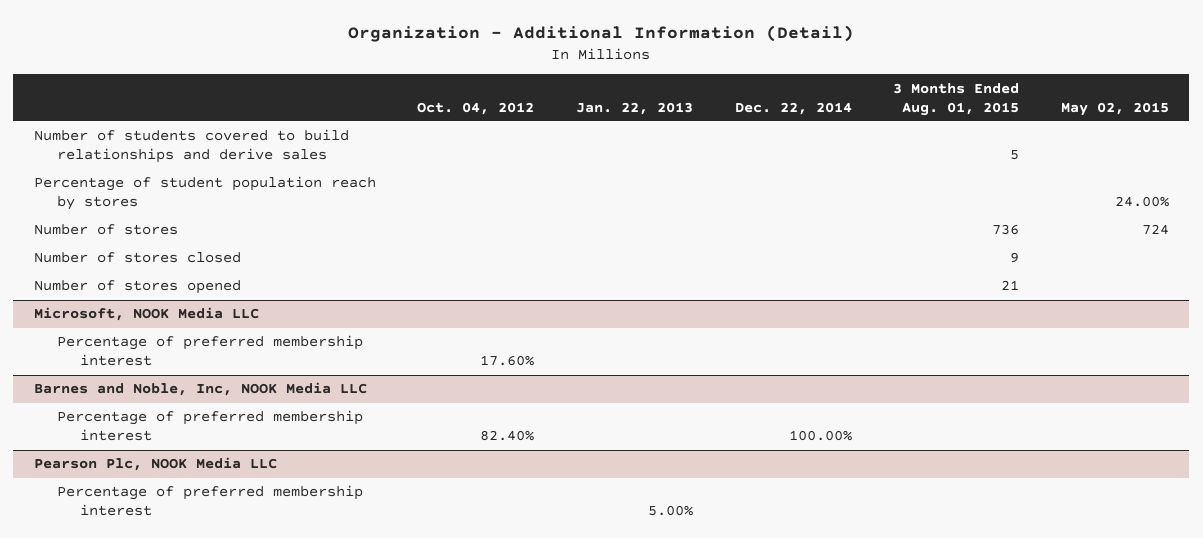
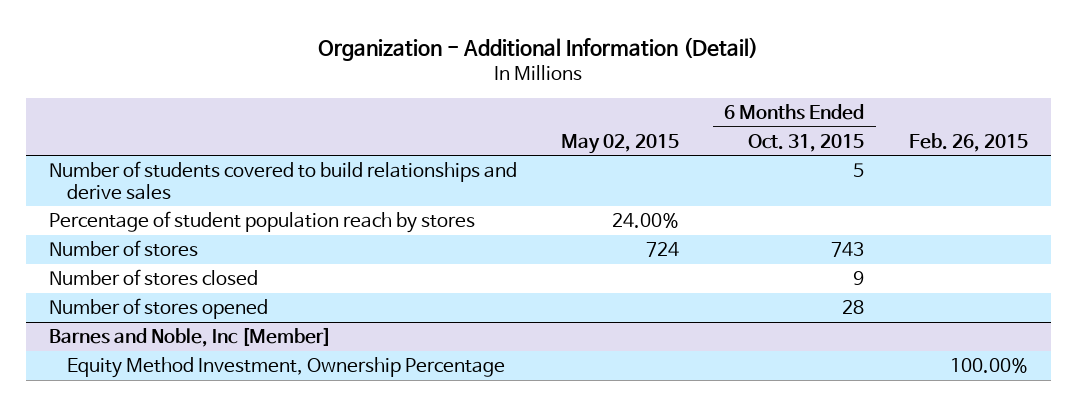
- | Oct. 04, 2012 | Jan. 22, 2013 | Dec. 22, 2014 | 3 Months Ended Aug. 01, 2015 | May 02, 2015
+ | May 02, 2015 | 6 Months Ended Oct. 31, 2015 | Feb. 26, 2015
- Microsoft, NOOK Media LLC
- Percentage of preferred membership interest | 17.60% | | | |
- Barnes and Noble, Inc, NOOK Media LLC
- Percentage of preferred membership interest | 82.40% | | 100.00% | |
- Pearson Plc, NOOK Media LLC
- Percentage of preferred membership interest | | 5.00% | | |
+ Barnes and Noble, Inc [Member]
+ Equity Method Investment, Ownership Percentage | | | 100.00%

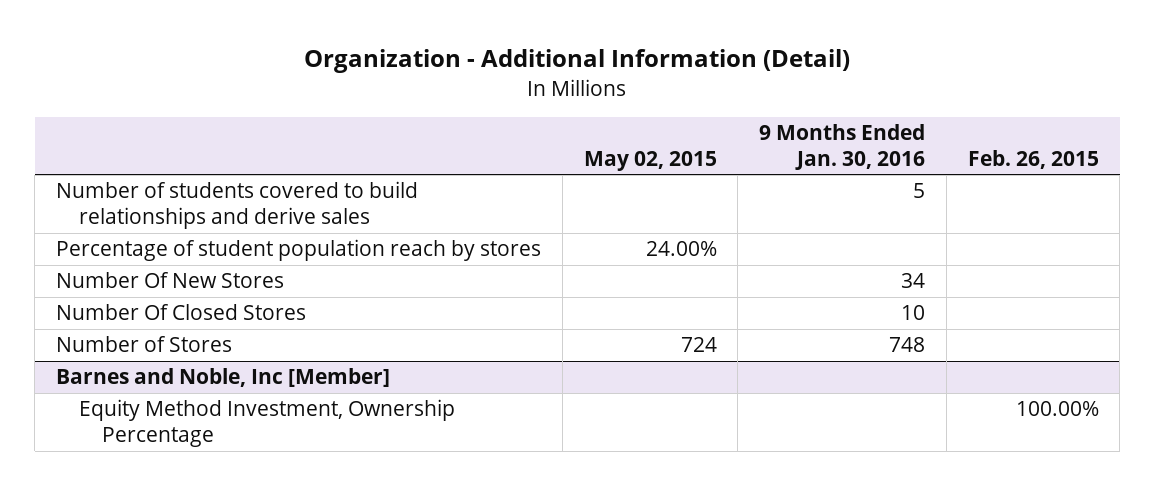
- | May 02, 2015 | 6 Months Ended Oct. 31, 2015 | Feb. 26, 2015
+ | May 02, 2015 | 9 Months Ended Jan. 30, 2016 | Feb. 26, 2015
- Number of stores | 724 | 743 |
- Number of stores closed | | 9 |
- Number of stores opened | | 28 |
+ Number Of New Stores | | 34 |
+ Number Of Closed Stores | | 10 |
+ Number of Stores | 724 | 748 |

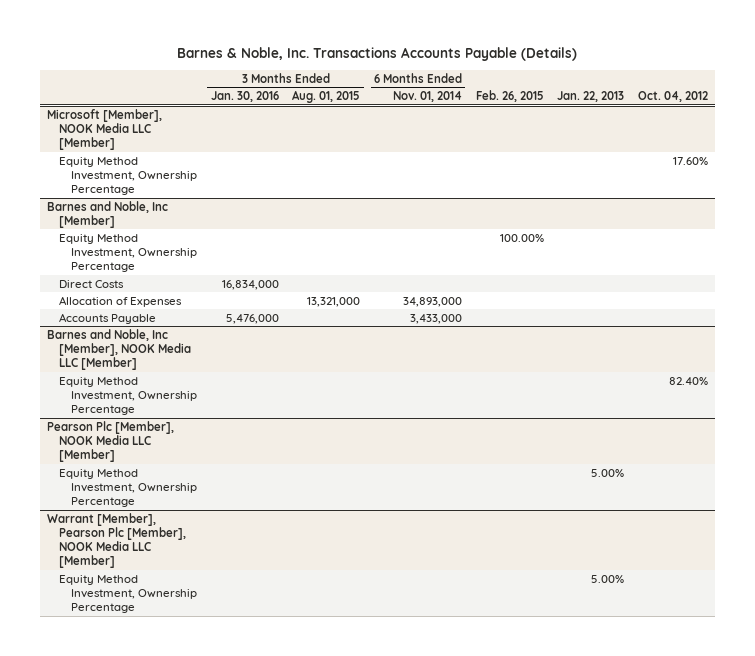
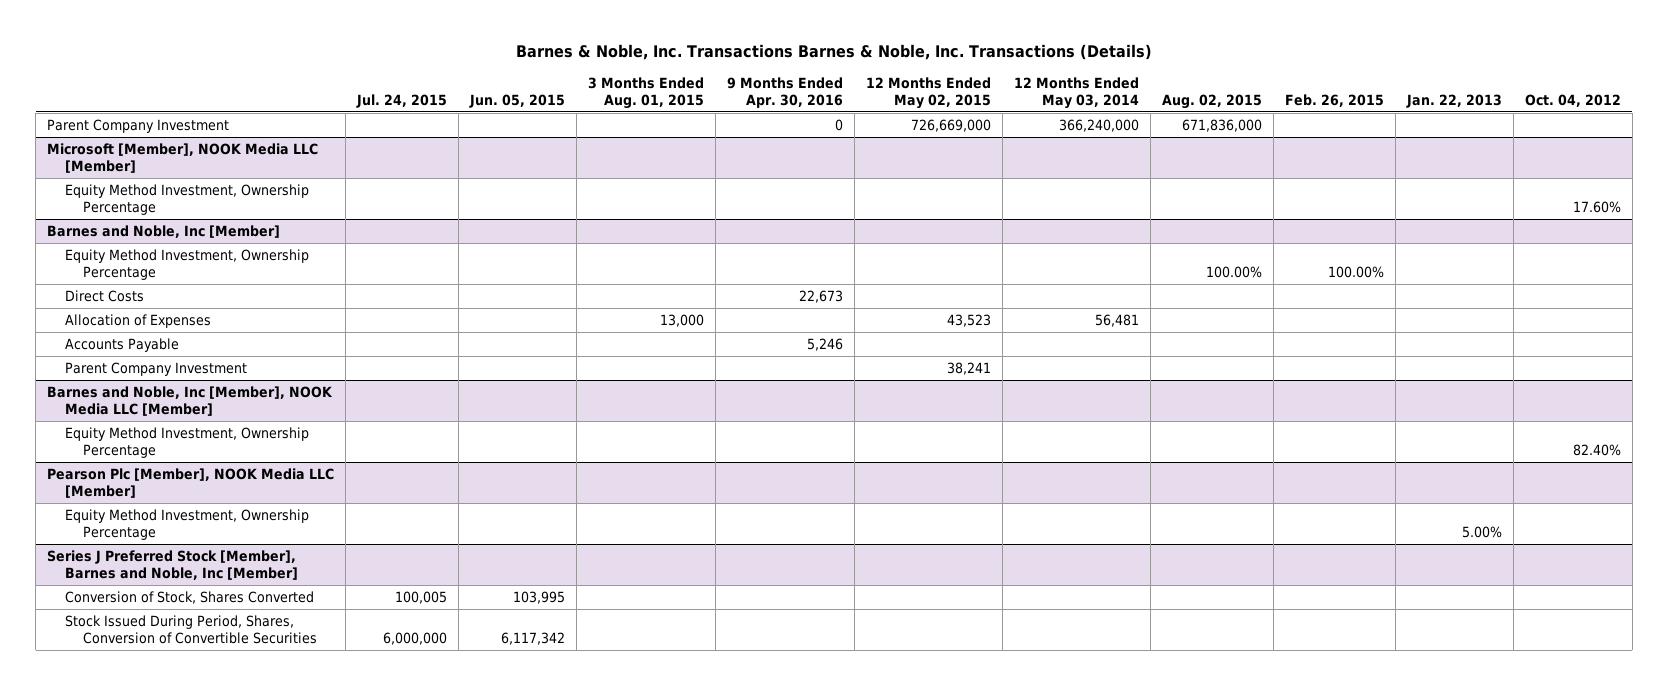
- Barnes & Noble, Inc. Transactions Accounts Payable (Details)
+ Barnes & Noble, Inc. Transactions Barnes & Noble, Inc. Transactions (Details)
- | 3 Months Ended Jan. 30, 2016 | 3 Months Ended Aug. 01, 2015 | 6 Months Ended Nov. 01, 2014 | Feb. 26, 2015 | Jan. 22, 2013 | Oct. 04, 2012
+ | Jul. 24, 2015 | Jun. 05, 2015 | 3 Months Ended Aug. 01, 2015 | 9 Months Ended Apr. 30, 2016 | 12 Months Ended May 02, 2015 | 12 Months Ended May 03, 2014 | Aug. 02, 2015 | Feb. 26, 2015 | Jan. 22, 2013 | Oct. 04, 2012
+ Parent Company Investment | | | | 0 | 726,669,000 | 366,240,000 | 671,836,000 | | |
@ Barnes and Noble, Inc [Member]
- Allocation of Expenses | | 13,321,000 | 34,893,000 | | |
+ Allocation of Expenses | | | 13,000 | | 43,523 | 56,481 | | | |
+ Parent Company Investment | | | | | 38,241 | | | | |
- Warrant [Member], Pearson Plc [Member], NOOK Media LLC [Member]
- Equity Method Investment, Ownership Percentage | | | | | 5.00% |
+ Series J Preferred Stock [Member], Barnes and Noble, Inc [Member]
+ Conversion of Stock, Shares Converted | 100,005 | 103,995 | | | | | | | |
+ Stock Issued During Period, Shares, Conversion of Convertible Securities | 6,000,000 | 6,117,342 | | | | | | | |

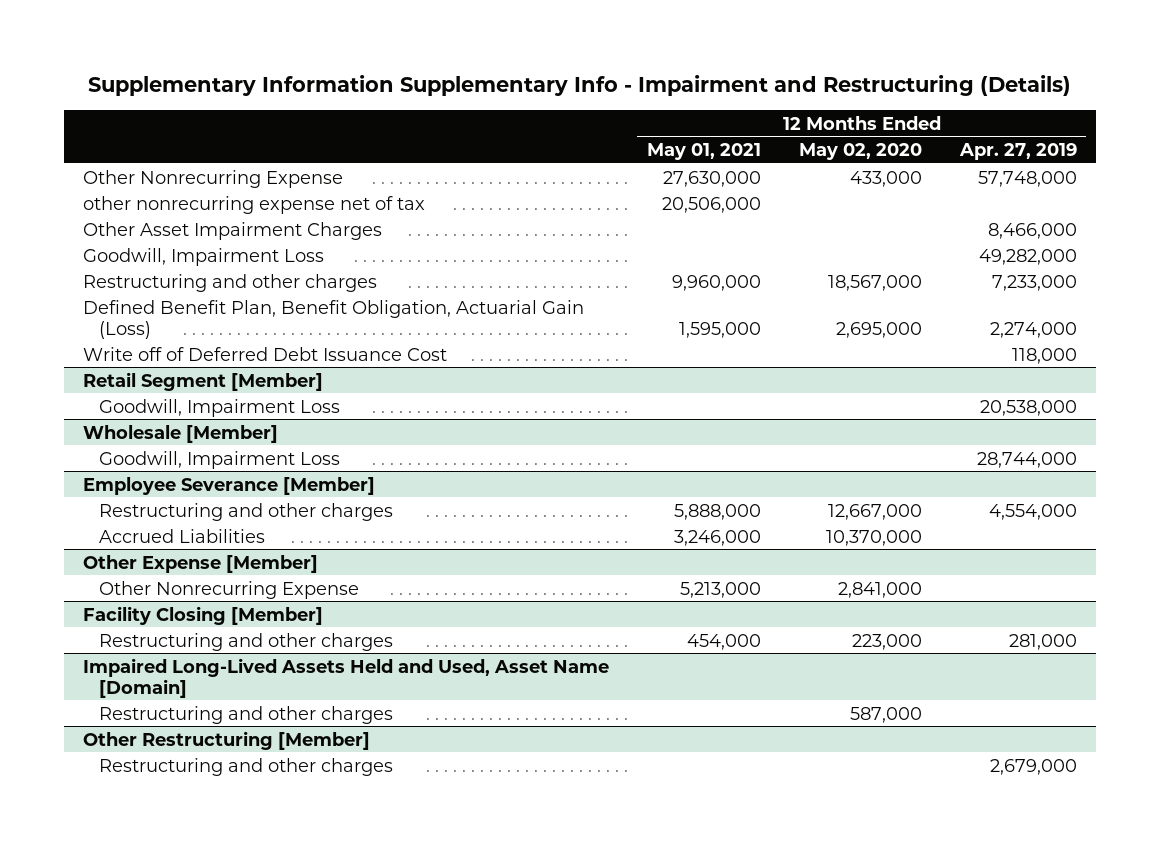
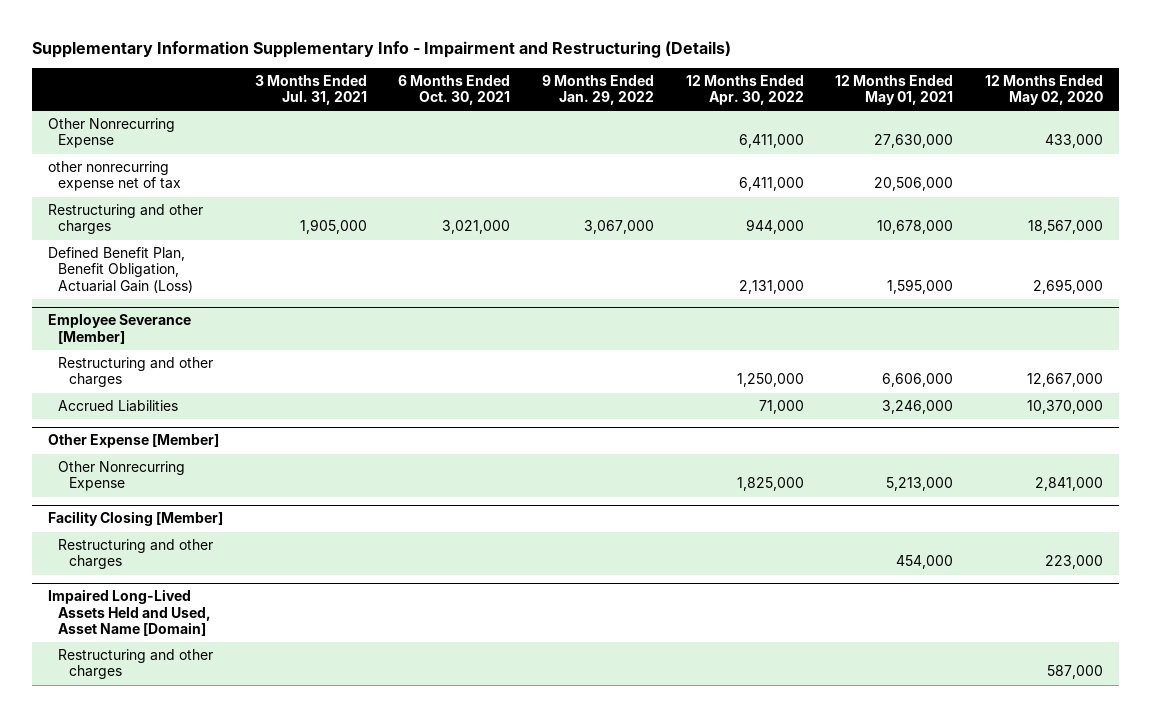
- | 12 Months Ended May 01, 2021 | 12 Months Ended May 02, 2020 | 12 Months Ended Apr. 27, 2019
+ | 3 Months Ended Jul. 31, 2021 | 6 Months Ended Oct. 30, 2021 | 9 Months Ended Jan. 29, 2022 | 12 Months Ended Apr. 30, 2022 | 12 Months Ended May 01, 2021 | 12 Months Ended May 02, 2020
- Other Asset Impairment Charges | | | 8,466,000
- Goodwill, Impairment Loss | | | 49,282,000
- Restructuring and other charges | 9,960,000 | 18,567,000 | 7,233,000
+ Restructuring and other charges | 1,905,000 | 3,021,000 | 3,067,000 | 944,000 | 10,678,000 | 18,567,000
- Write off of Deferred Debt Issuance Cost | | | 118,000
- Retail Segment [Member]
- Goodwill, Impairment Loss | | | 20,538,000
- Wholesale [Member]
- Goodwill, Impairment Loss | | | 28,744,000
@ Employee Severance [Member]
- Restructuring and other charges | 5,888,000 | 12,667,000 | 4,554,000
+ Restructuring and other charges | | | | 1,250,000 | 6,606,000 | 12,667,000
- Other Restructuring [Member]
- Restructuring and other charges | | | 2,679,000

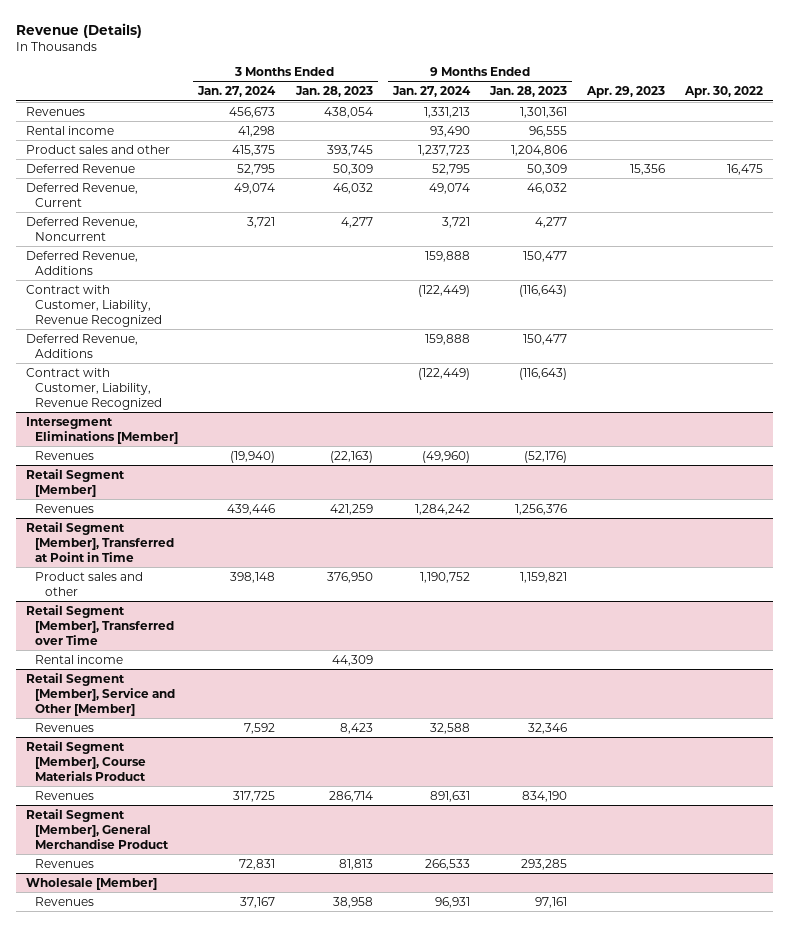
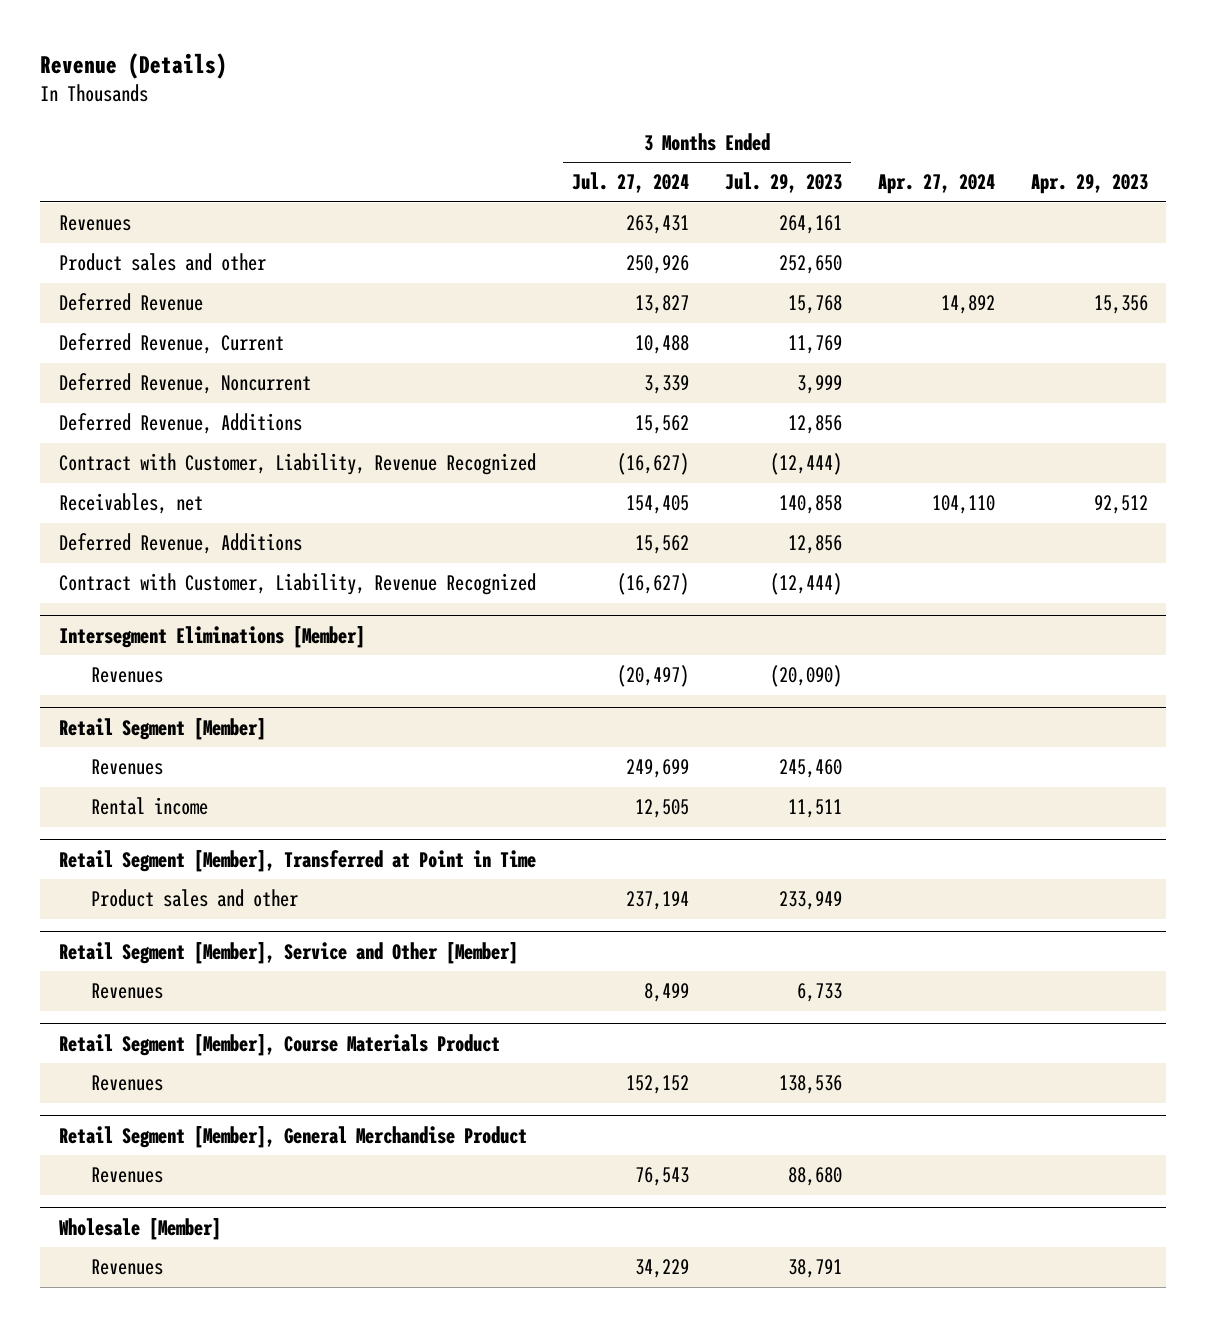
- | 3 Months Ended Jan. 27, 2024 | 3 Months Ended Jan. 28, 2023 | 9 Months Ended Jan. 27, 2024 | 9 Months Ended Jan. 28, 2023 | Apr. 29, 2023 | Apr. 30, 2022
+ | 3 Months Ended Jul. 27, 2024 | 3 Months Ended Jul. 29, 2023 | Apr. 27, 2024 | Apr. 29, 2023
- Rental income | 41,298 | | 93,490 | 96,555 | |
+ Receivables, net | 154,405 | 140,858 | 104,110 | 92,512
@ Retail Segment [Member]
+ Rental income | 12,505 | 11,511 | |
- Retail Segment [Member], Transferred over Time
- Rental income | | 44,309 | | | |

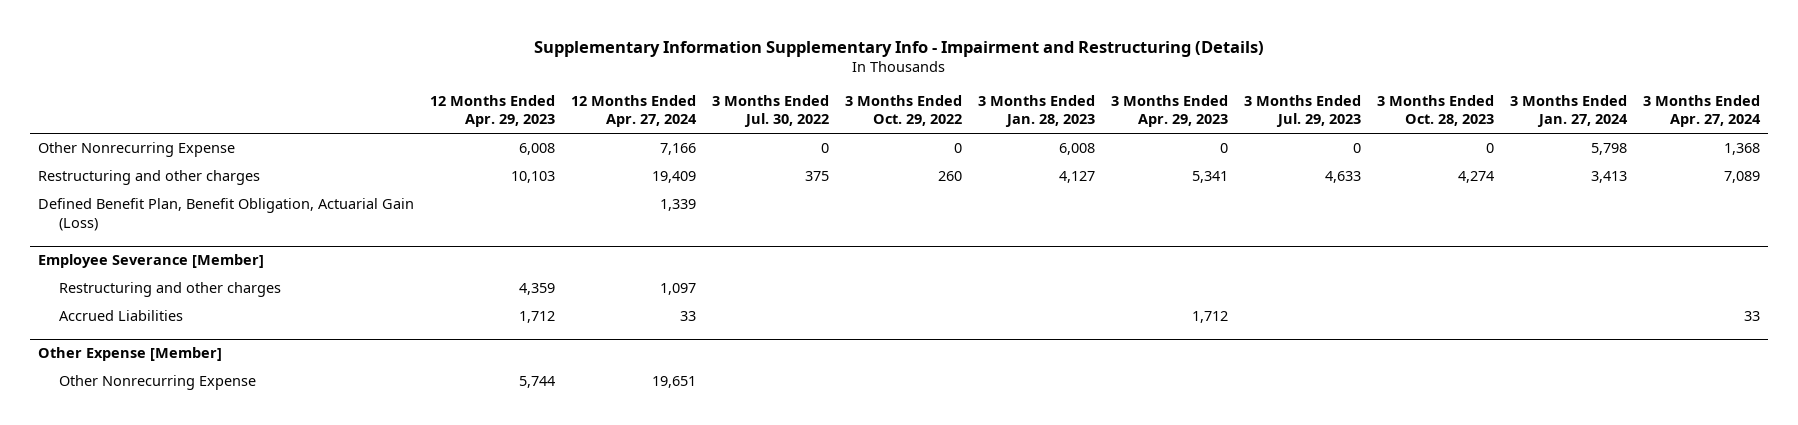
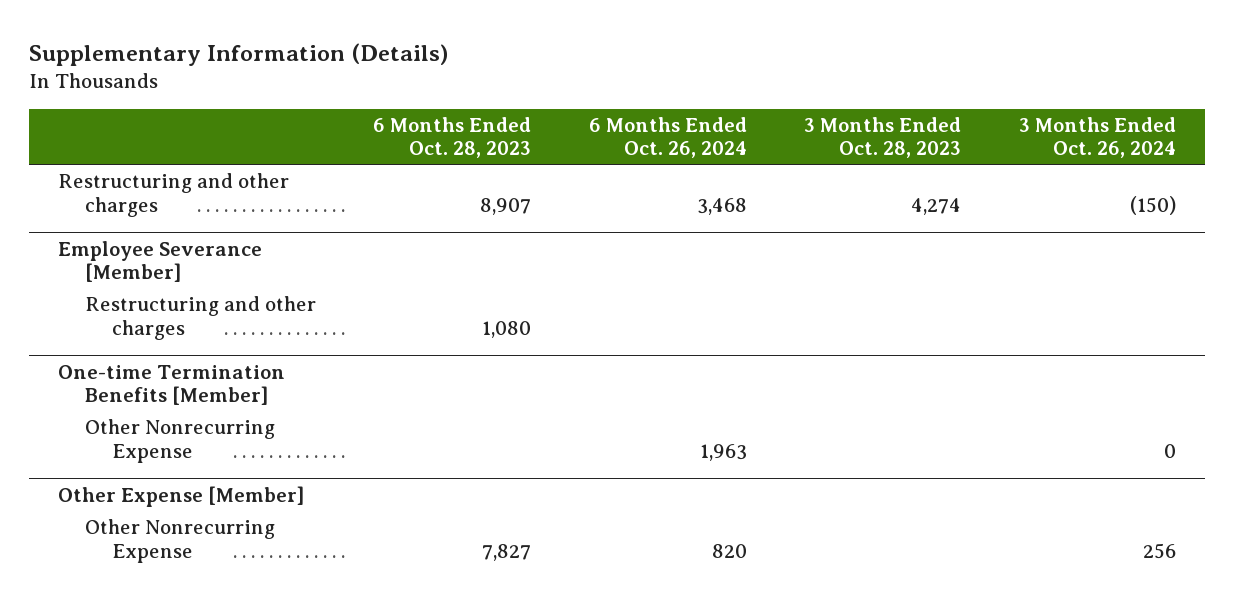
- Supplementary Information Supplementary Info - Impairment and Restructuring (Details)
+ Supplementary Information (Details)
- | 12 Months Ended Apr. 29, 2023 | 12 Months Ended Apr. 27, 2024 | 3 Months Ended Jul. 30, 2022 | 3 Months Ended Oct. 29, 2022 | 3 Months Ended Jan. 28, 2023 | 3 Months Ended Apr. 29, 2023 | 3 Months Ended Jul. 29, 2023 | 3 Months Ended Oct. 28, 2023 | 3 Months Ended Jan. 27, 2024 | 3 Months Ended Apr. 27, 2024
+ | 6 Months Ended Oct. 28, 2023 | 6 Months Ended Oct. 26, 2024 | 3 Months Ended Oct. 28, 2023 | 3 Months Ended Oct. 26, 2024
- Other Nonrecurring Expense | 6,008 | 7,166 | 0 | 0 | 6,008 | 0 | 0 | 0 | 5,798 | 1,368
- Defined Benefit Plan, Benefit Obligation, Actuarial Gain (Loss) | | 1,339 | | | | | | | |
@ Employee Severance [Member]
- Accrued Liabilities | 1,712 | 33 | | | | 1,712 | | | | 33
+ One-time Termination Benefits [Member]
+ Other Nonrecurring Expense | | 1,963 | | 0

